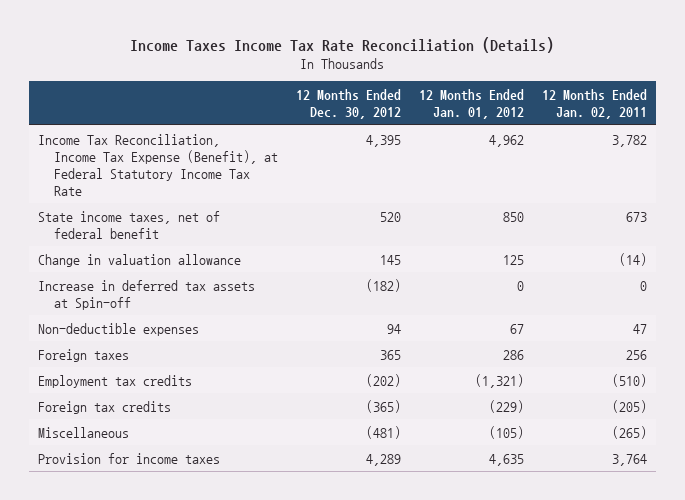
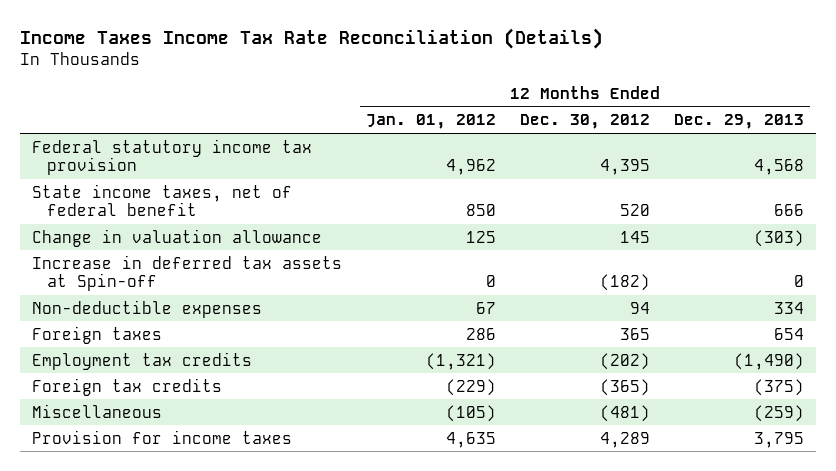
- | 12 Months Ended Dec. 30, 2012 | 12 Months Ended Jan. 01, 2012 | 12 Months Ended Jan. 02, 2011
+ | 12 Months Ended Jan. 01, 2012 | 12 Months Ended Dec. 30, 2012 | 12 Months Ended Dec. 29, 2013
- Income Tax Reconciliation, Income Tax Expense (Benefit), at Federal Statutory Income Tax Rate | 4,395 | 4,962 | 3,782
+ Federal statutory income tax provision | 4,962 | 4,395 | 4,568

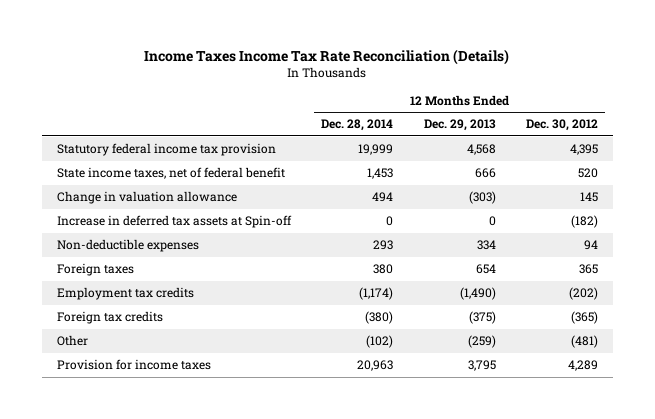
- | 12 Months Ended Jan. 01, 2012 | 12 Months Ended Dec. 30, 2012 | 12 Months Ended Dec. 29, 2013
+ | 12 Months Ended Dec. 28, 2014 | 12 Months Ended Dec. 29, 2013 | 12 Months Ended Dec. 30, 2012
- Federal statutory income tax provision | 4,962 | 4,395 | 4,568
+ Statutory federal income tax provision | 19,999 | 4,568 | 4,395
- Miscellaneous | (105) | (481) | (259)
+ Other | (102) | (259) | (481)

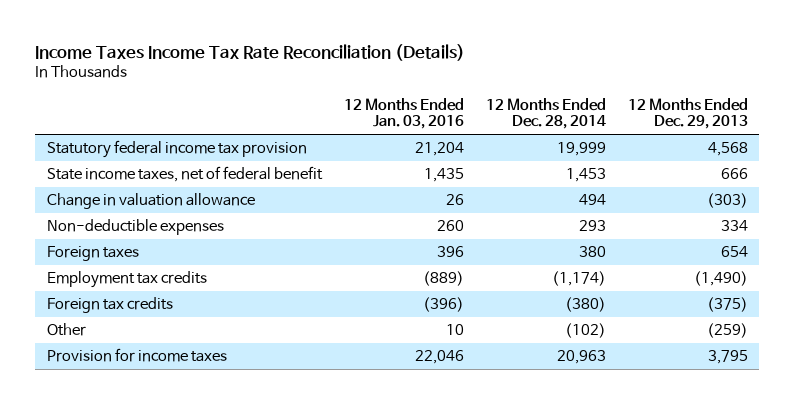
- | 12 Months Ended Dec. 28, 2014 | 12 Months Ended Dec. 29, 2013 | 12 Months Ended Dec. 30, 2012
+ | 12 Months Ended Jan. 03, 2016 | 12 Months Ended Dec. 28, 2014 | 12 Months Ended Dec. 29, 2013
- Increase in deferred tax assets at Spin-off | 0 | 0 | (182)

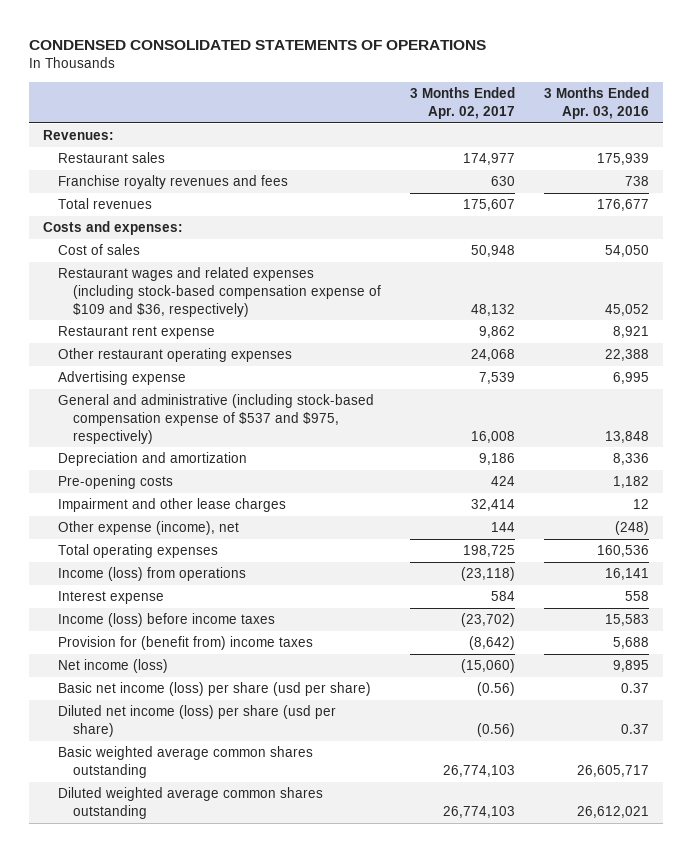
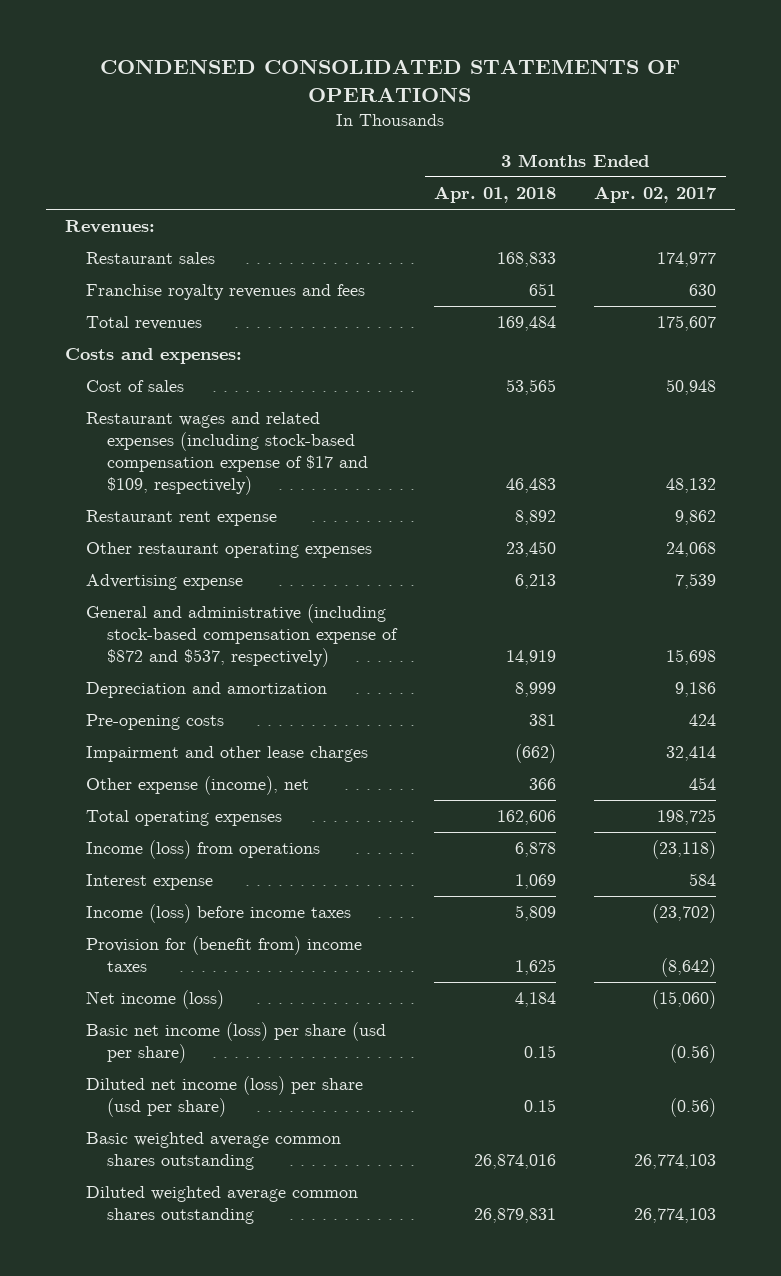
- | 3 Months Ended Apr. 02, 2017 | 3 Months Ended Apr. 03, 2016
+ | 3 Months Ended Apr. 01, 2018 | 3 Months Ended Apr. 02, 2017
- Restaurant wages and related expenses (including stock-based compensation expense of $109 and $36, respectively) | 48,132 | 45,052
+ Restaurant wages and related expenses (including stock-based compensation expense of $17 and $109, respectively) | 46,483 | 48,132
- General and administrative (including stock-based compensation expense of $537 and $975, respectively) | 16,008 | 13,848
+ General and administrative (including stock-based compensation expense of $872 and $537, respectively) | 14,919 | 15,698
- Other expense (income), net | 144 | (248)
+ Other expense (income), net | 366 | 454

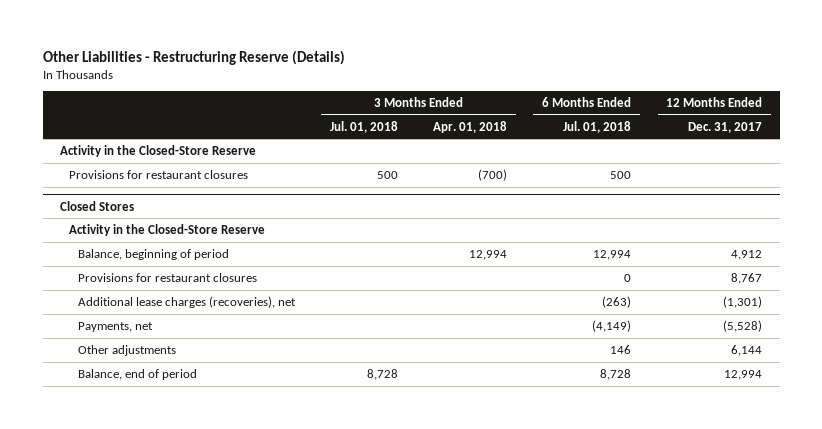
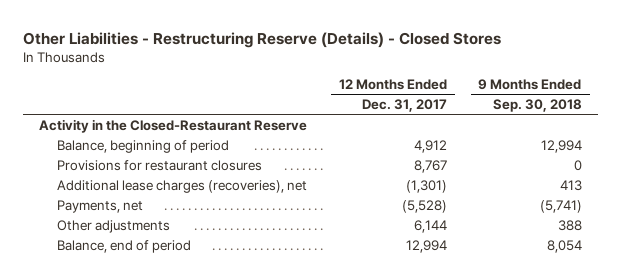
- Other Liabilities - Restructuring Reserve (Details)
+ Other Liabilities - Restructuring Reserve (Details) - Closed Stores
- | 3 Months Ended Jul. 01, 2018 | 3 Months Ended Apr. 01, 2018 | 6 Months Ended Jul. 01, 2018 | 12 Months Ended Dec. 31, 2017
+ | 12 Months Ended Dec. 31, 2017 | 9 Months Ended Sep. 30, 2018
- Activity in the Closed-Store Reserve
- Provisions for restaurant closures | 500 | (700) | 500 |
- Closed Stores
- Activity in the Closed-Store Reserve
+ Activity in the Closed-Restaurant Reserve

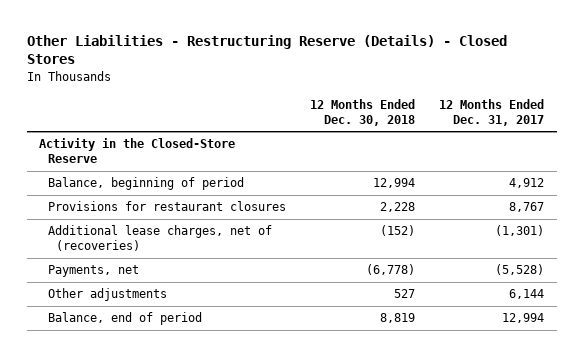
- | 12 Months Ended Dec. 31, 2017 | 9 Months Ended Sep. 30, 2018
+ | 12 Months Ended Dec. 30, 2018 | 12 Months Ended Dec. 31, 2017
- Activity in the Closed-Restaurant Reserve
+ Activity in the Closed-Store Reserve
- Additional lease charges (recoveries), net | (1,301) | 413
+ Additional lease charges, net of (recoveries) | (152) | (1,301)

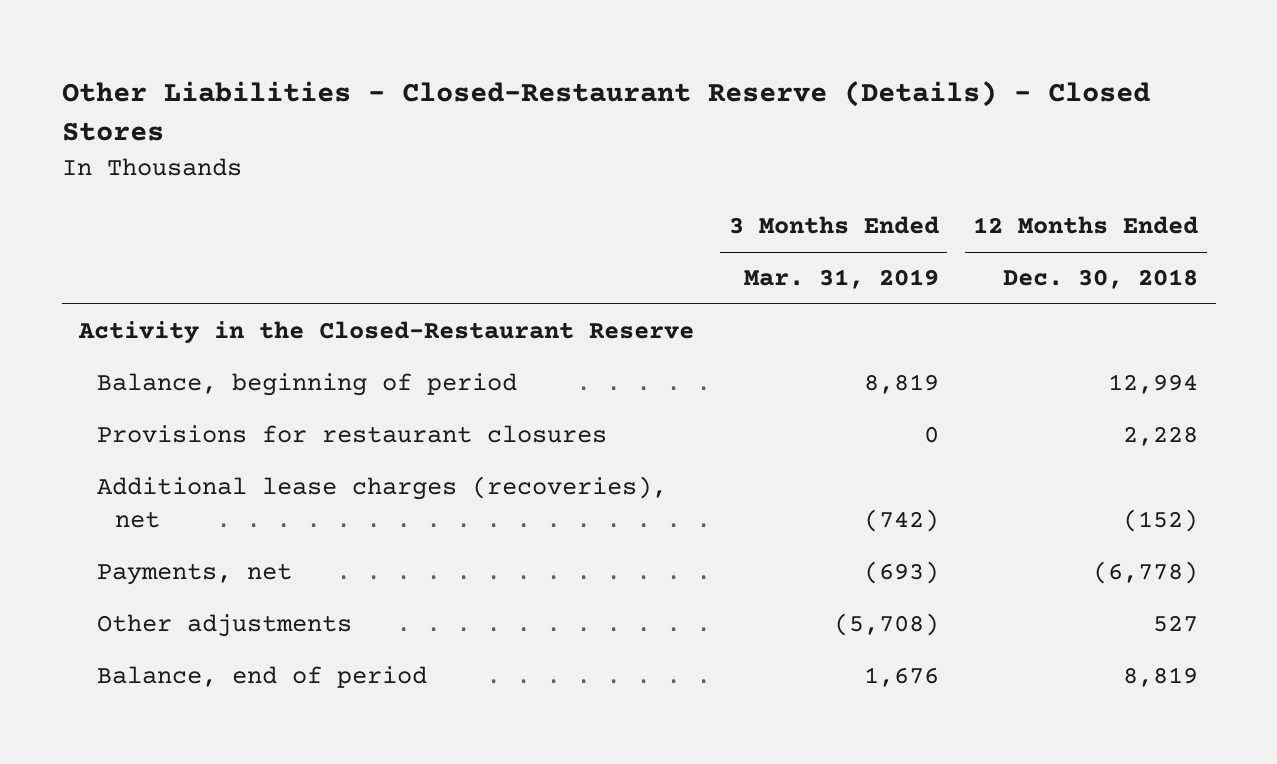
- Other Liabilities - Restructuring Reserve (Details) - Closed Stores
+ Other Liabilities - Closed-Restaurant Reserve (Details) - Closed Stores
- | 12 Months Ended Dec. 30, 2018 | 12 Months Ended Dec. 31, 2017
+ | 3 Months Ended Mar. 31, 2019 | 12 Months Ended Dec. 30, 2018
- Activity in the Closed-Store Reserve
+ Activity in the Closed-Restaurant Reserve
- Additional lease charges, net of (recoveries) | (152) | (1,301)
+ Additional lease charges (recoveries), net | (742) | (152)

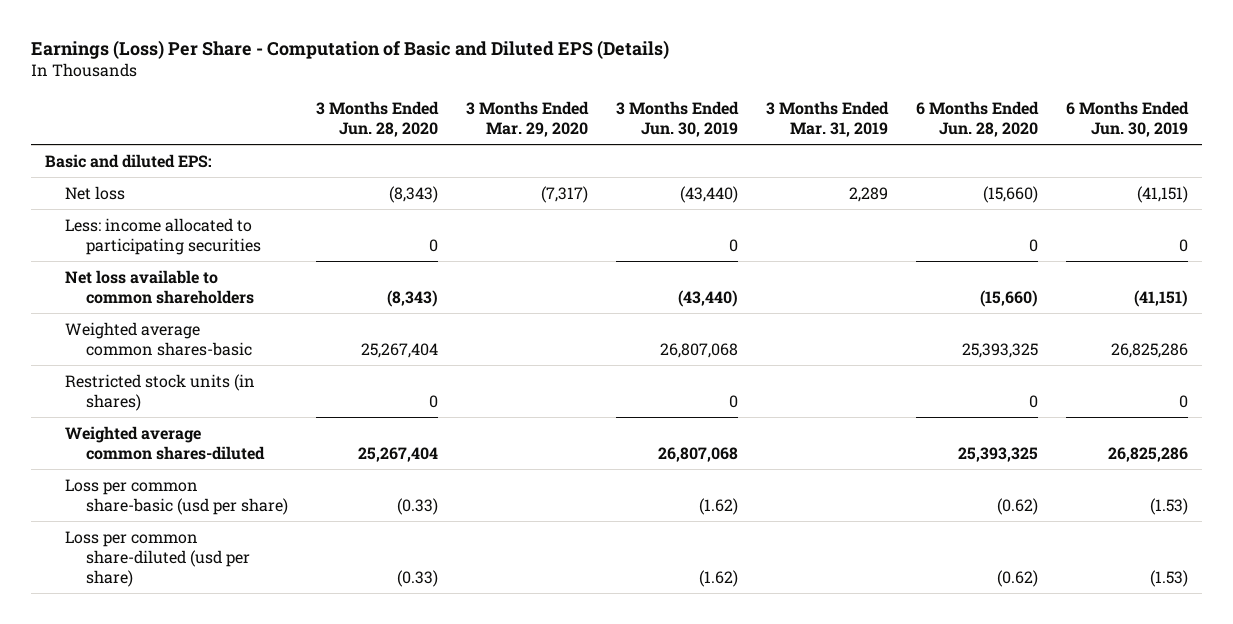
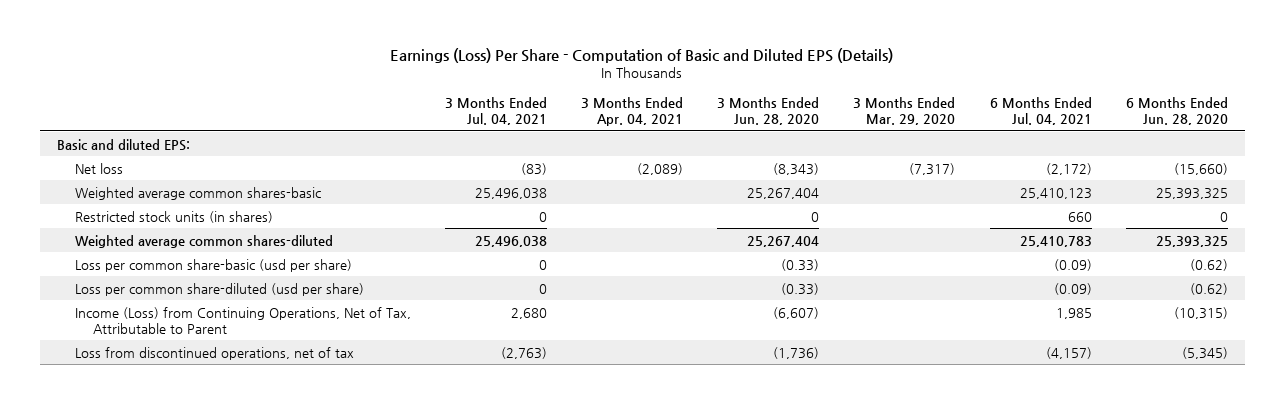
- | 3 Months Ended Jun. 28, 2020 | 3 Months Ended Mar. 29, 2020 | 3 Months Ended Jun. 30, 2019 | 3 Months Ended Mar. 31, 2019 | 6 Months Ended Jun. 28, 2020 | 6 Months Ended Jun. 30, 2019
+ | 3 Months Ended Jul. 04, 2021 | 3 Months Ended Apr. 04, 2021 | 3 Months Ended Jun. 28, 2020 | 3 Months Ended Mar. 29, 2020 | 6 Months Ended Jul. 04, 2021 | 6 Months Ended Jun. 28, 2020
- Less: income allocated to participating securities | 0 | | 0 | | 0 | 0
- Net loss available to common shareholders | (8,343) | | (43,440) | | (15,660) | (41,151)
+ Income (Loss) from Continuing Operations, Net of Tax, Attributable to Parent | 2,680 | | (6,607) | | 1,985 | (10,315)
+ Loss from discontinued operations, net of tax | (2,763) | | (1,736) | | (4,157) | (5,345)

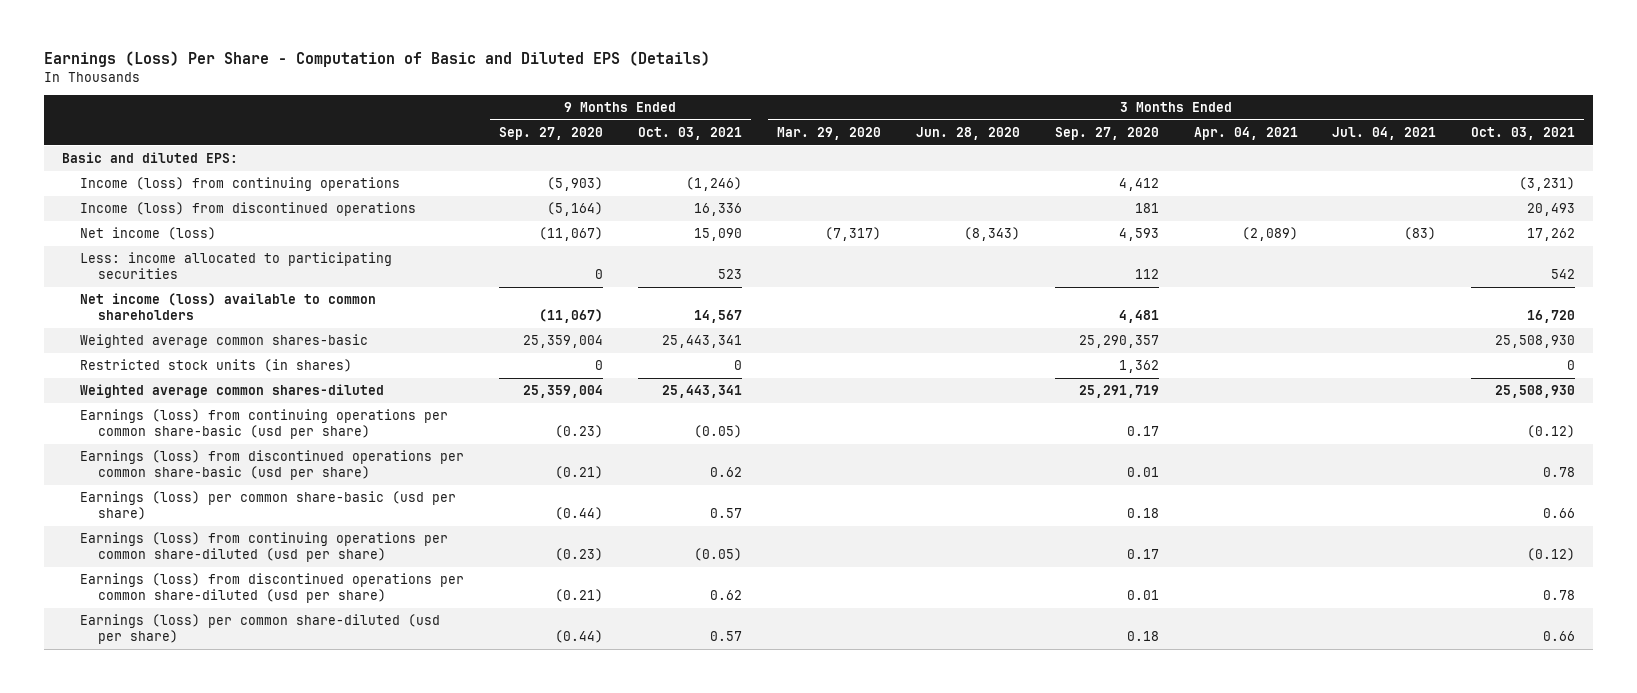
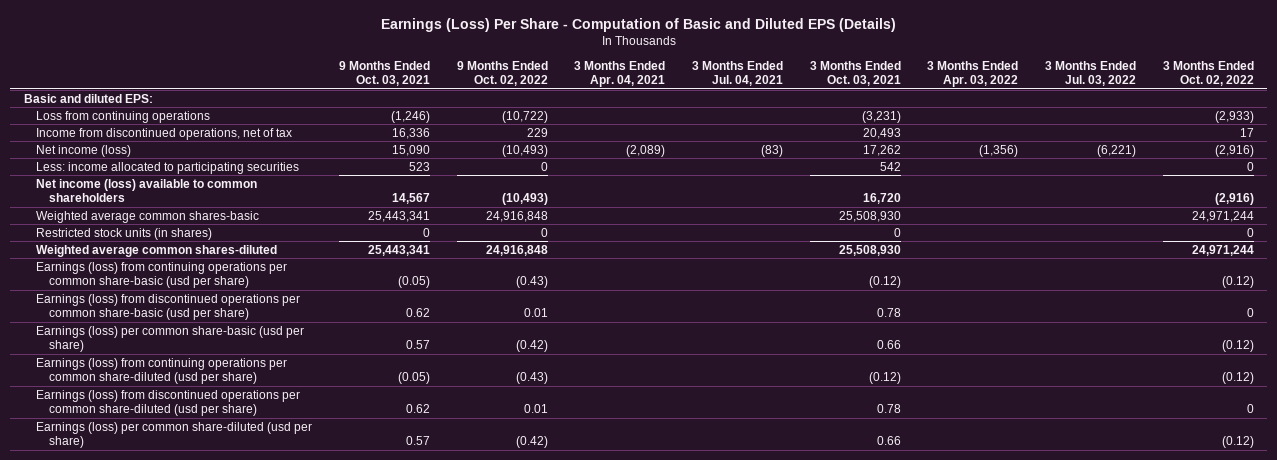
- | 9 Months Ended Sep. 27, 2020 | 9 Months Ended Oct. 03, 2021 | 3 Months Ended Mar. 29, 2020 | 3 Months Ended Jun. 28, 2020 | 3 Months Ended Sep. 27, 2020 | 3 Months Ended Apr. 04, 2021 | 3 Months Ended Jul. 04, 2021 | 3 Months Ended Oct. 03, 2021
+ | 9 Months Ended Oct. 03, 2021 | 9 Months Ended Oct. 02, 2022 | 3 Months Ended Apr. 04, 2021 | 3 Months Ended Jul. 04, 2021 | 3 Months Ended Oct. 03, 2021 | 3 Months Ended Apr. 03, 2022 | 3 Months Ended Jul. 03, 2022 | 3 Months Ended Oct. 02, 2022
- Income (loss) from continuing operations | (5,903) | (1,246) | | | 4,412 | | | (3,231)
- Income (loss) from discontinued operations | (5,164) | 16,336 | | | 181 | | | 20,493
+ Loss from continuing operations | (1,246) | (10,722) | | | (3,231) | | | (2,933)
+ Income from discontinued operations, net of tax | 16,336 | 229 | | | 20,493 | | | 17

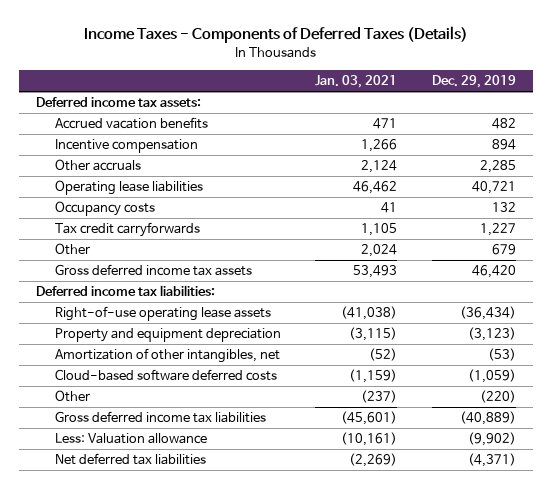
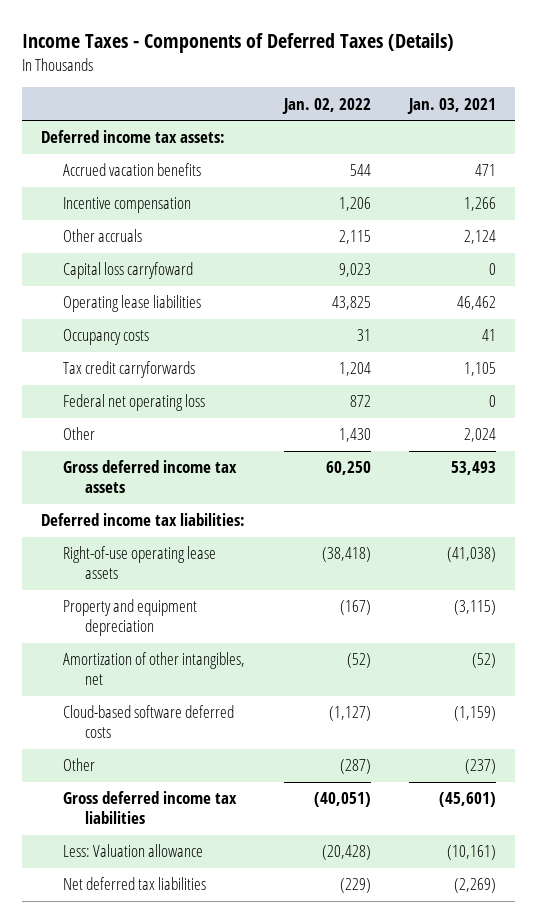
- | Jan. 03, 2021 | Dec. 29, 2019
+ | Jan. 02, 2022 | Jan. 03, 2021
+ Capital loss carryfoward | 9,023 | 0
+ Federal net operating loss | 872 | 0

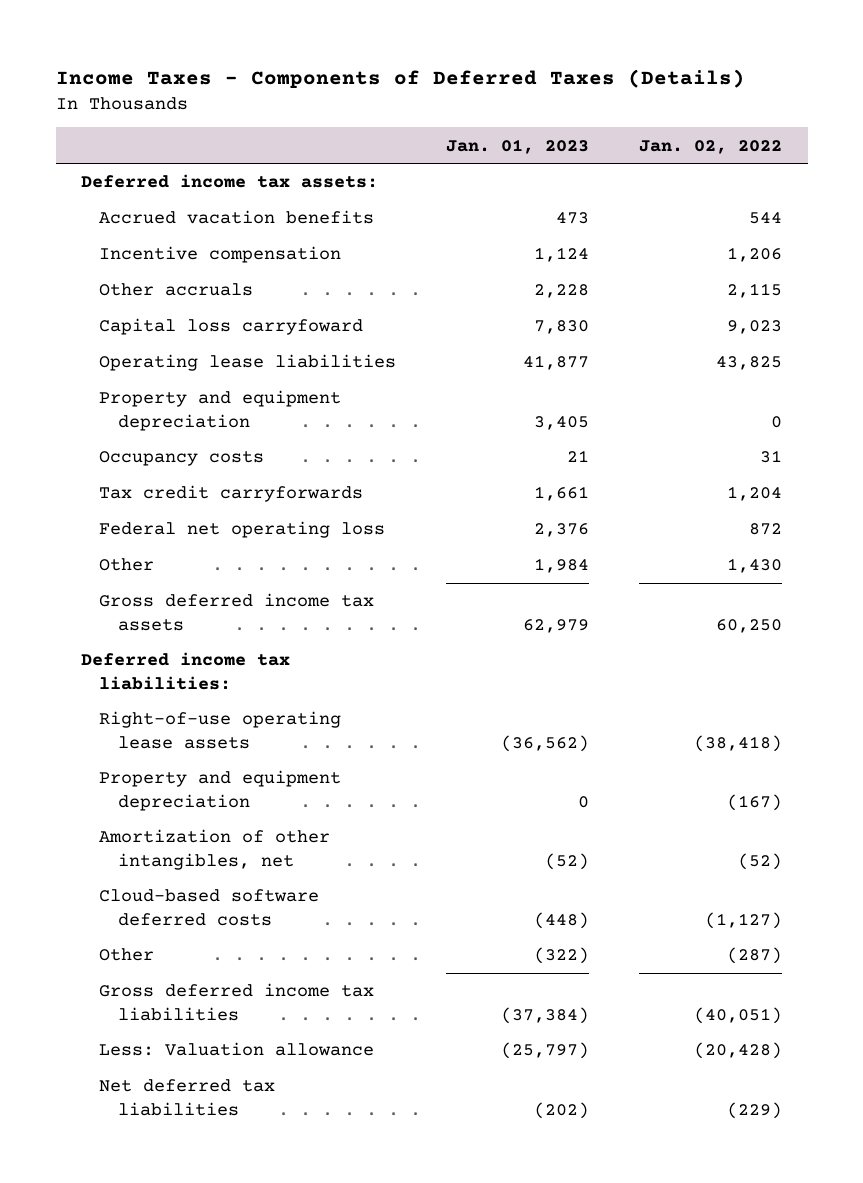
- | Jan. 02, 2022 | Jan. 03, 2021
+ | Jan. 01, 2023 | Jan. 02, 2022
+ Property and equipment depreciation | 3,405 | 0

